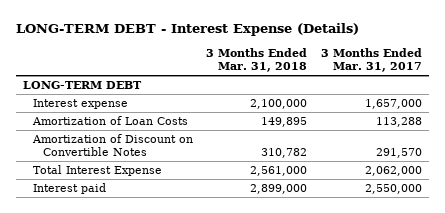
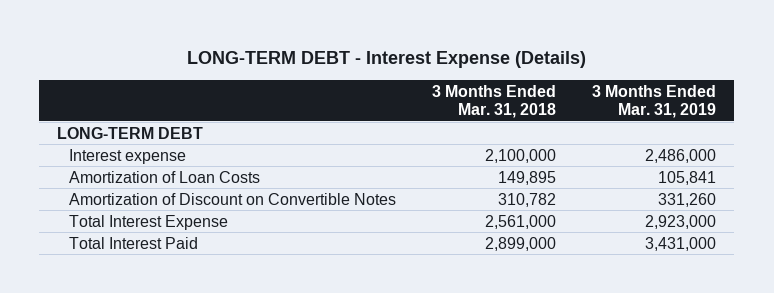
- | 3 Months Ended Mar. 31, 2018 | 3 Months Ended Mar. 31, 2017
+ | 3 Months Ended Mar. 31, 2018 | 3 Months Ended Mar. 31, 2019
- Interest paid | 2,899,000 | 2,550,000
+ Total Interest Paid | 2,899,000 | 3,431,000

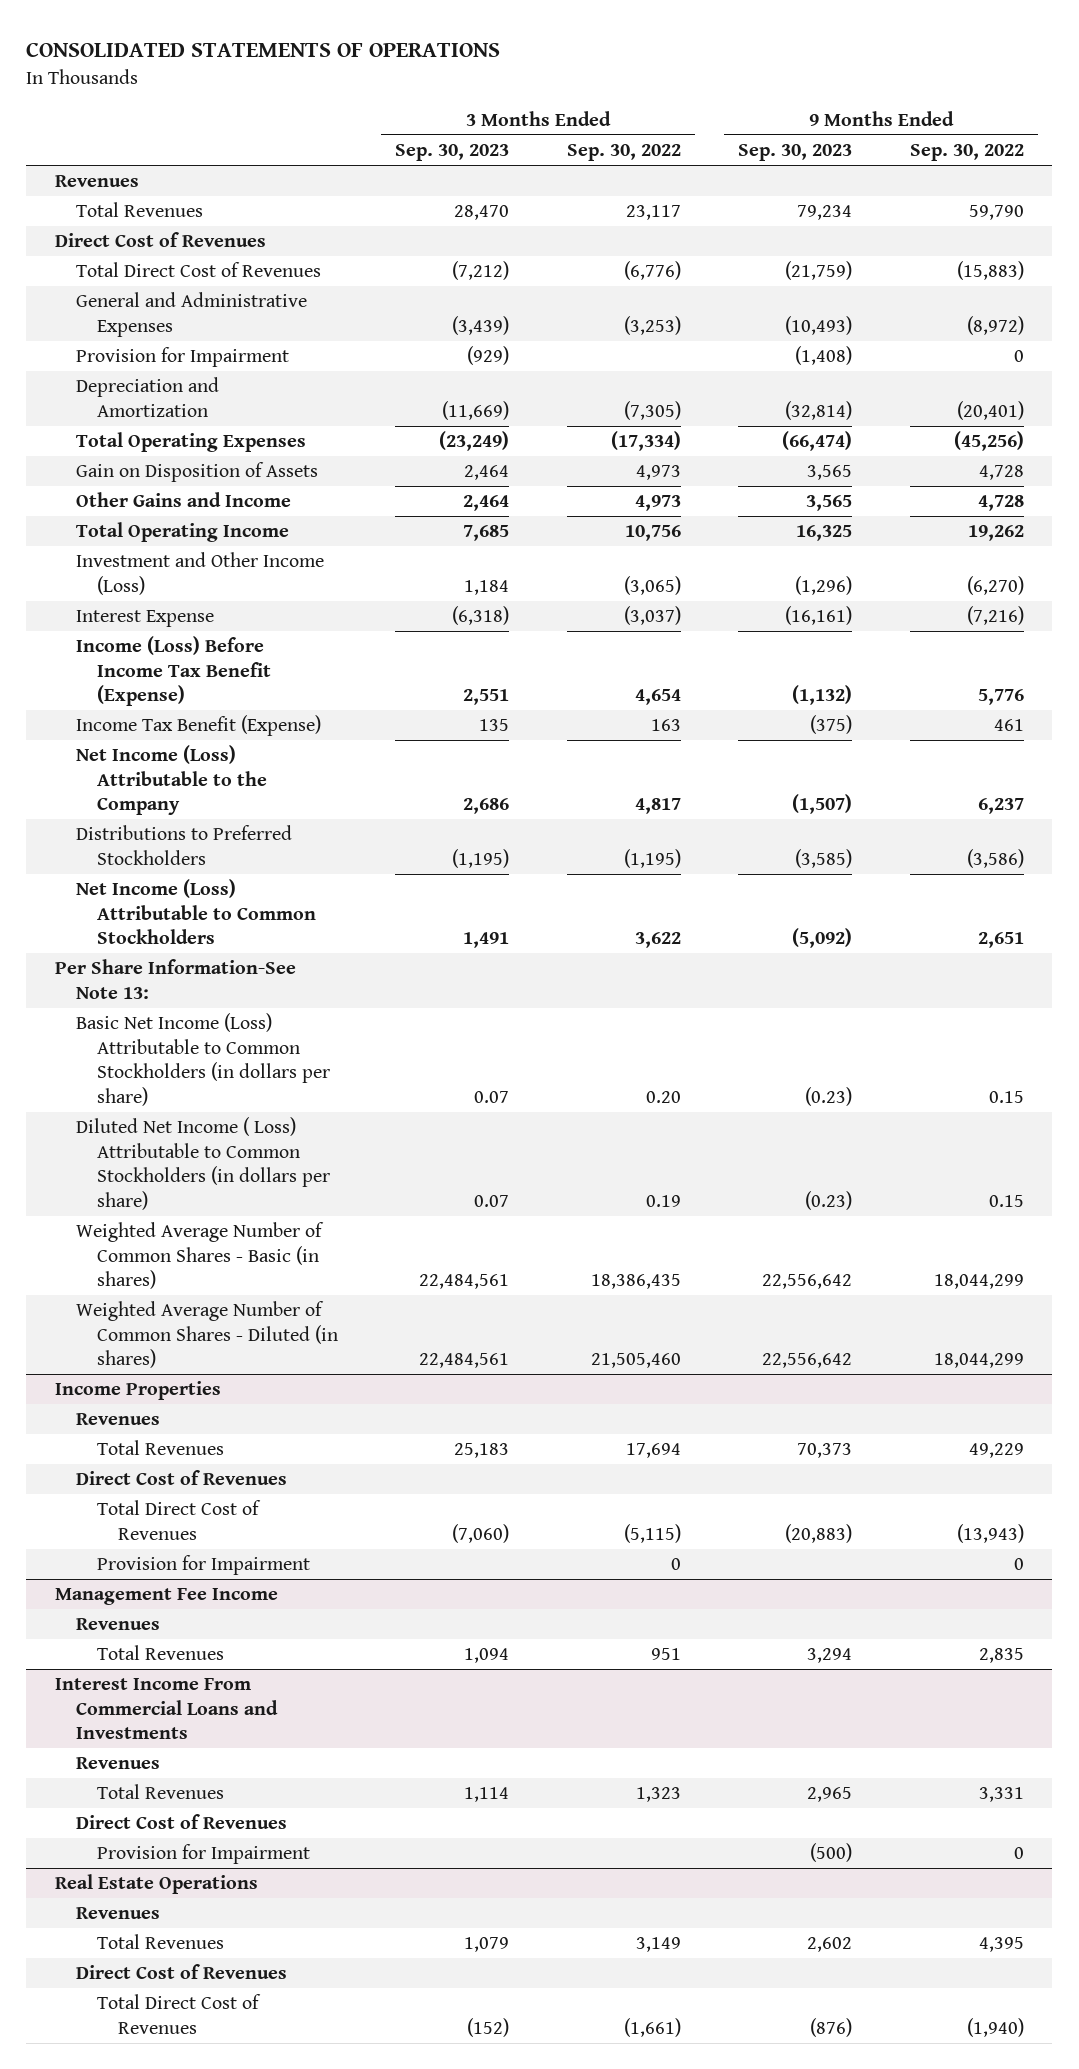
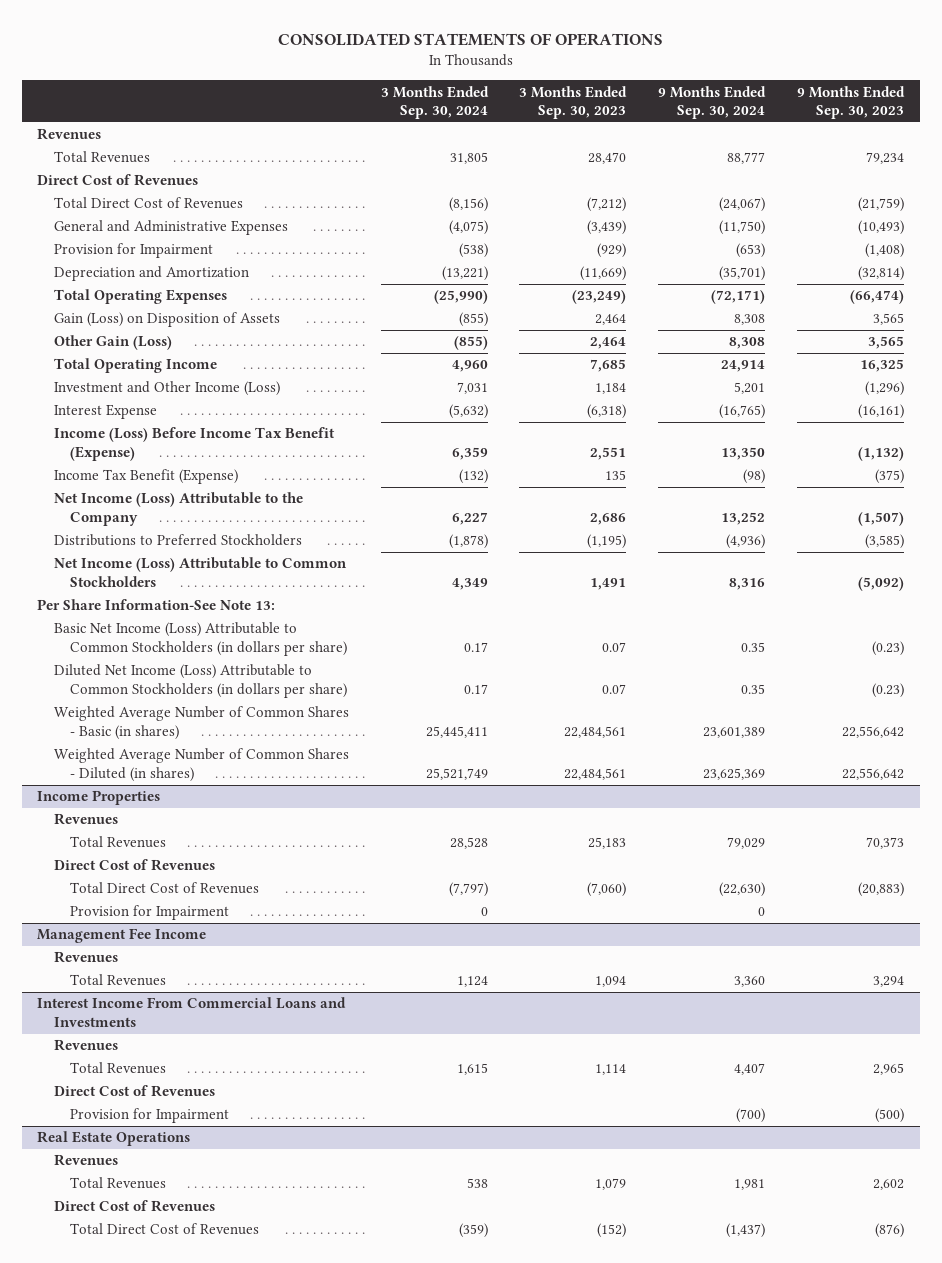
- | 3 Months Ended Sep. 30, 2023 | 3 Months Ended Sep. 30, 2022 | 9 Months Ended Sep. 30, 2023 | 9 Months Ended Sep. 30, 2022
+ | 3 Months Ended Sep. 30, 2024 | 3 Months Ended Sep. 30, 2023 | 9 Months Ended Sep. 30, 2024 | 9 Months Ended Sep. 30, 2023
- Gain on Disposition of Assets | 2,464 | 4,973 | 3,565 | 4,728
- Other Gains and Income | 2,464 | 4,973 | 3,565 | 4,728
+ Gain (Loss) on Disposition of Assets | (855) | 2,464 | 8,308 | 3,565
+ Other Gain (Loss) | (855) | 2,464 | 8,308 | 3,565
- Diluted Net Income ( Loss) Attributable to Common Stockholders (in dollars per share) | 0.07 | 0.19 | (0.23) | 0.15
+ Diluted Net Income (Loss) Attributable to Common Stockholders (in dollars per share) | 0.17 | 0.07 | 0.35 | (0.23)

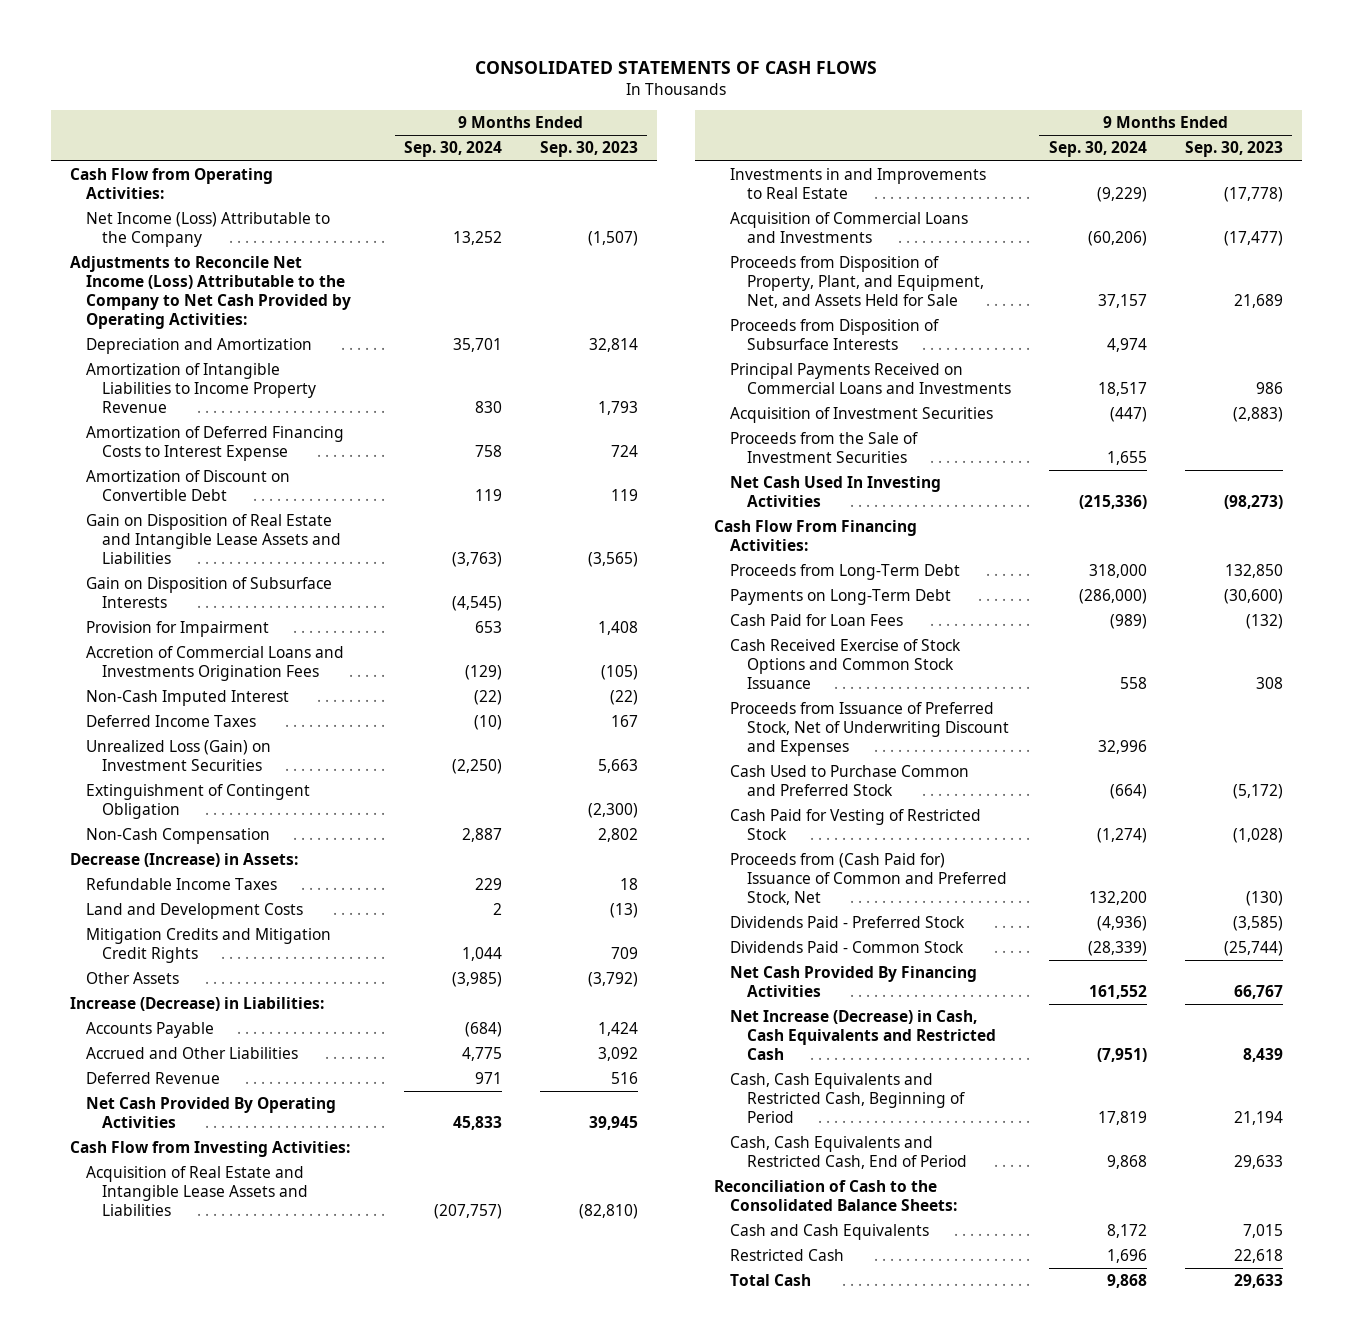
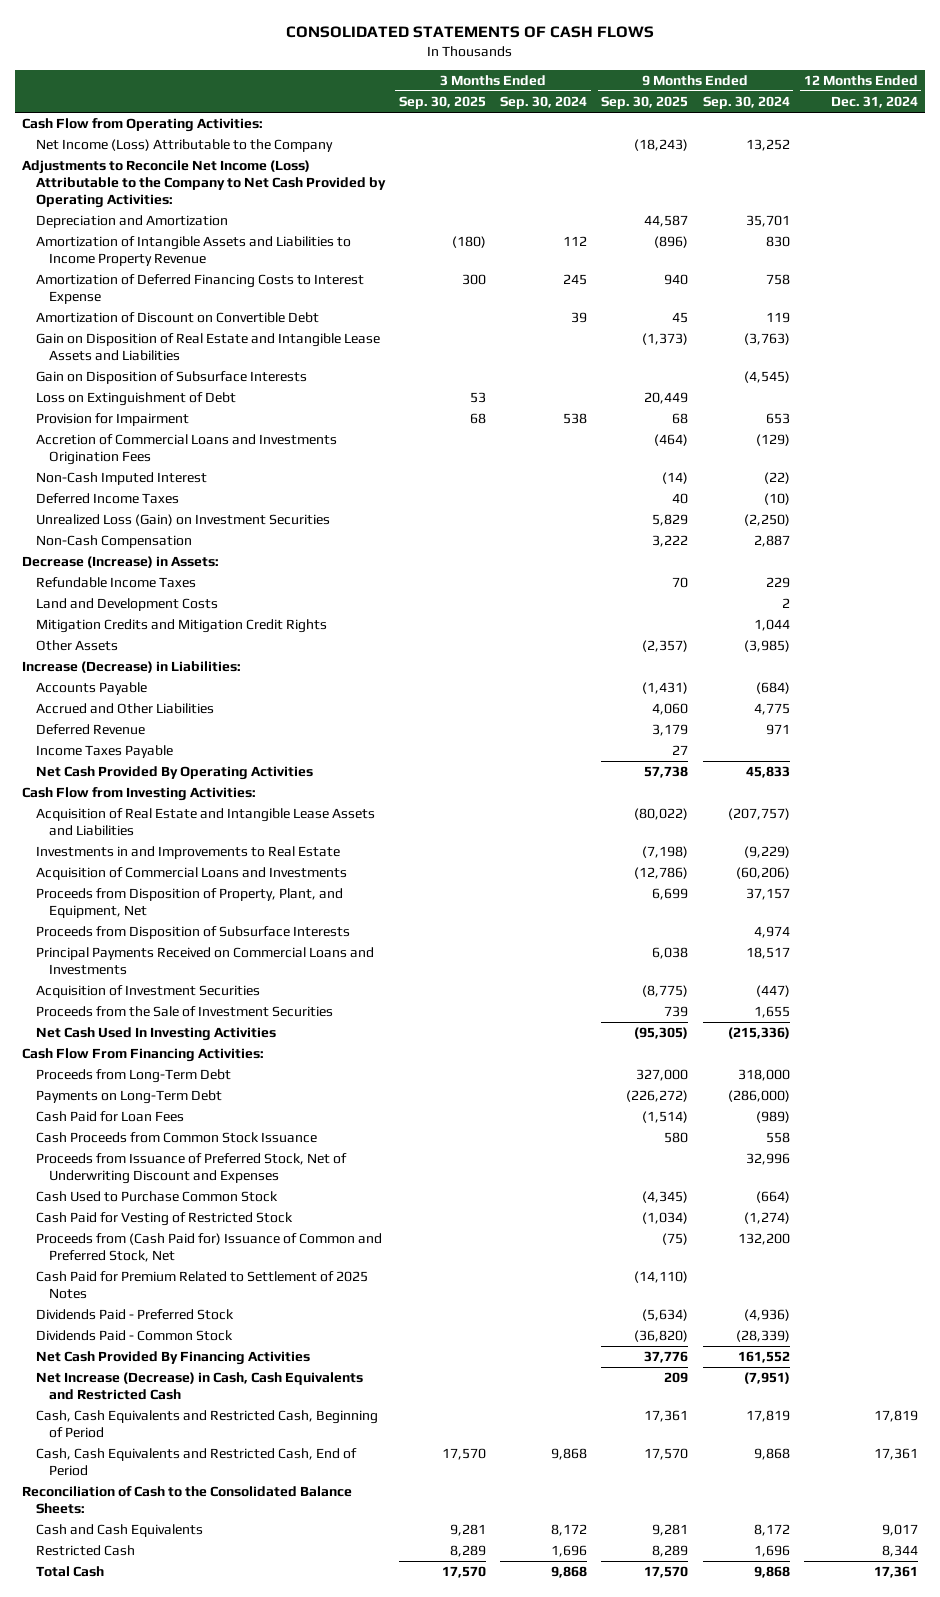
- | 9 Months Ended Sep. 30, 2024 | 9 Months Ended Sep. 30, 2023
+ | 3 Months Ended Sep. 30, 2025 | 3 Months Ended Sep. 30, 2024 | 9 Months Ended Sep. 30, 2025 | 9 Months Ended Sep. 30, 2024 | 12 Months Ended Dec. 31, 2024
- Amortization of Intangible Liabilities to Income Property Revenue | 830 | 1,793
+ Amortization of Intangible Assets and Liabilities to Income Property Revenue | (180) | 112 | (896) | 830 |
+ Loss on Extinguishment of Debt | 53 | | 20,449 | |
- Extinguishment of Contingent Obligation | | (2,300)
+ Income Taxes Payable | | | 27 | |
- Proceeds from Disposition of Property, Plant, and Equipment, Net, and Assets Held for Sale | 37,157 | 21,689
+ Proceeds from Disposition of Property, Plant, and Equipment, Net | | | 6,699 | 37,157 |
- Cash Received Exercise of Stock Options and Common Stock Issuance | 558 | 308
+ Cash Proceeds from Common Stock Issuance | | | 580 | 558 |
- Cash Used to Purchase Common and Preferred Stock | (664) | (5,172)
+ Cash Used to Purchase Common Stock | | | (4,345) | (664) |
+ Cash Paid for Premium Related to Settlement of 2025 Notes | | | (14,110) | |

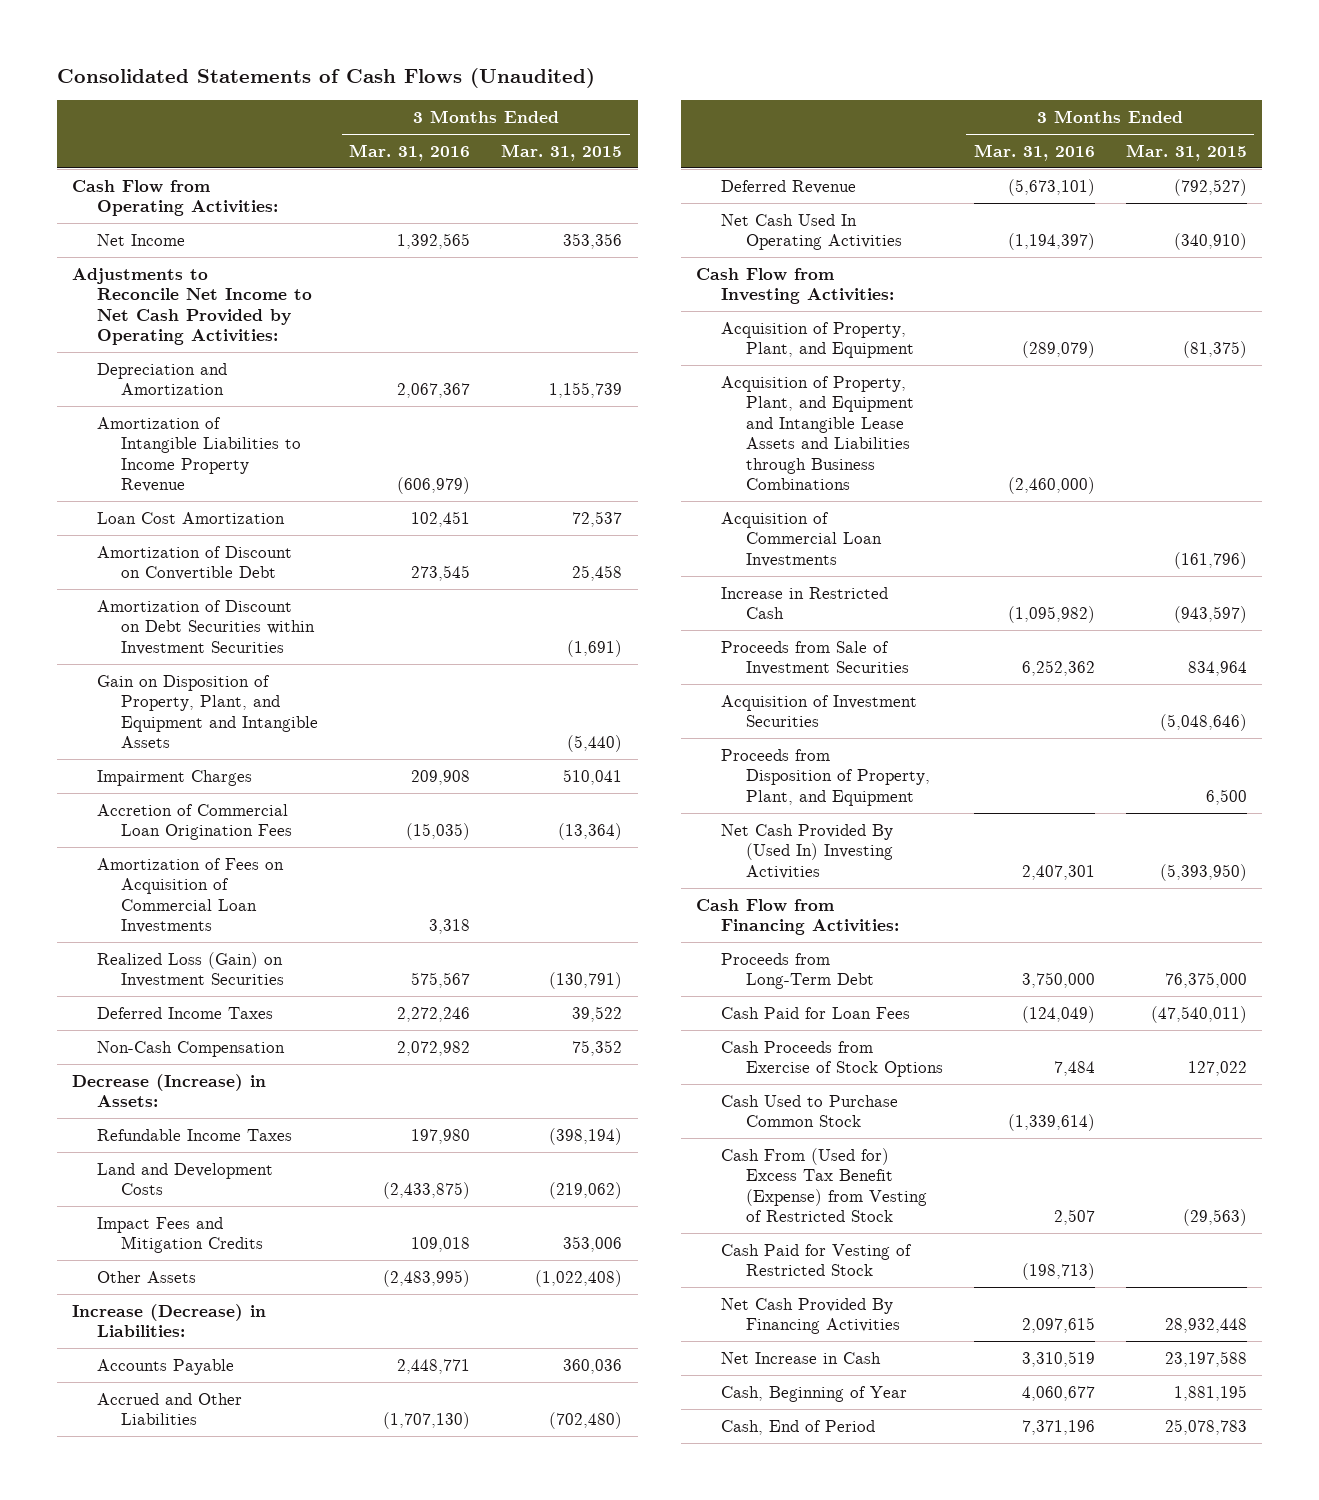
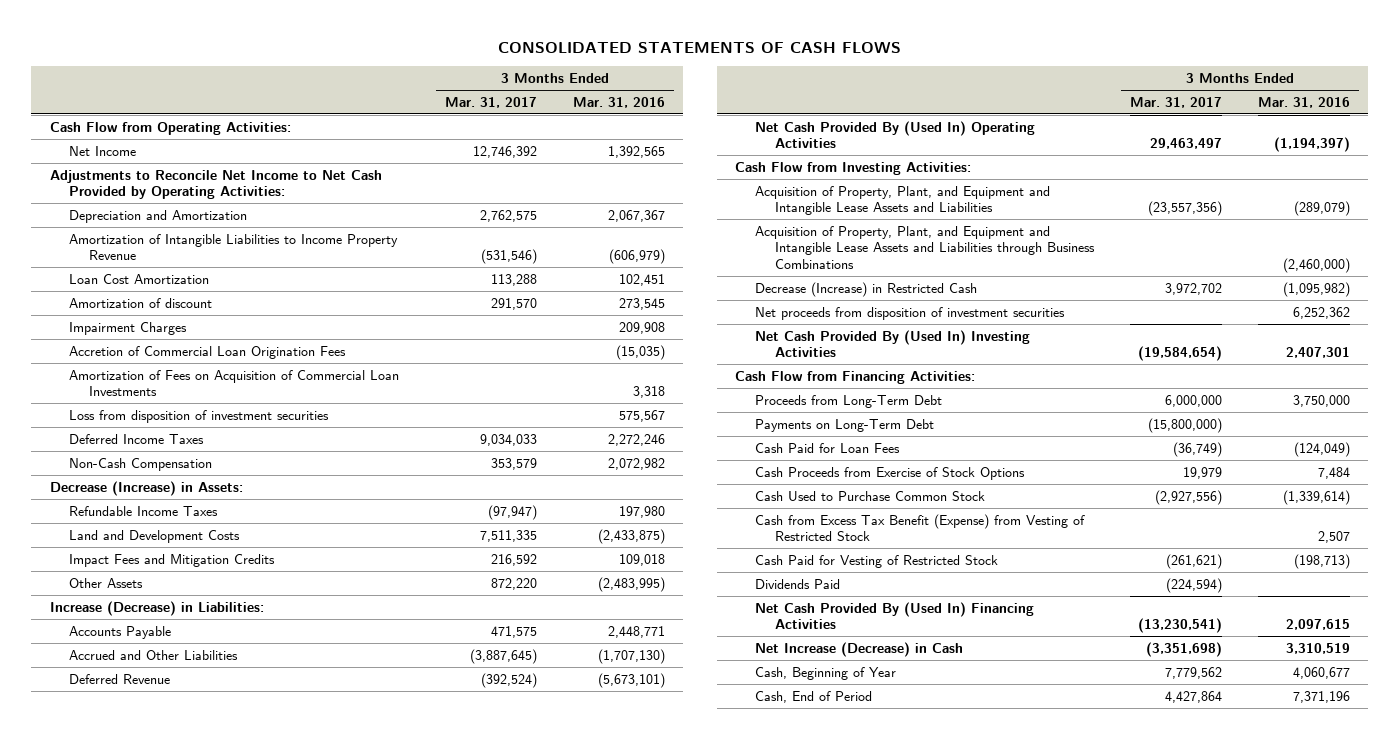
- Consolidated Statements of Cash Flows (Unaudited)
+ CONSOLIDATED STATEMENTS OF CASH FLOWS
- | 3 Months Ended Mar. 31, 2016 | 3 Months Ended Mar. 31, 2015
+ | 3 Months Ended Mar. 31, 2017 | 3 Months Ended Mar. 31, 2016
- Amortization of Discount on Convertible Debt | 273,545 | 25,458
- Amortization of Discount on Debt Securities within Investment Securities | | (1,691)
- Gain on Disposition of Property, Plant, and Equipment and Intangible Assets | | (5,440)
+ Amortization of discount | 291,570 | 273,545
- Realized Loss (Gain) on Investment Securities | 575,567 | (130,791)
+ Loss from disposition of investment securities | | 575,567
- Net Cash Used In Operating Activities | (1,194,397) | (340,910)
+ Net Cash Provided By (Used In) Operating Activities | 29,463,497 | (1,194,397)
- Acquisition of Property, Plant, and Equipment | (289,079) | (81,375)
+ Acquisition of Property, Plant, and Equipment and Intangible Lease Assets and Liabilities | (23,557,356) | (289,079)
- Acquisition of Commercial Loan Investments | | (161,796)
- Increase in Restricted Cash | (1,095,982) | (943,597)
- Proceeds from Sale of Investment Securities | 6,252,362 | 834,964
- Acquisition of Investment Securities | | (5,048,646)
- Proceeds from Disposition of Property, Plant, and Equipment | | 6,500
+ Decrease (Increase) in Restricted Cash | 3,972,702 | (1,095,982)
+ Net proceeds from disposition of investment securities | | 6,252,362
+ Payments on Long-Term Debt | (15,800,000) |
- Cash From (Used for) Excess Tax Benefit (Expense) from Vesting of Restricted Stock | 2,507 | (29,563)
+ Cash from Excess Tax Benefit (Expense) from Vesting of Restricted Stock | | 2,507
- Net Cash Provided By Financing Activities | 2,097,615 | 28,932,448
- Net Increase in Cash | 3,310,519 | 23,197,588
+ Dividends Paid | (224,594) |
+ Net Cash Provided By (Used In) Financing Activities | (13,230,541) | 2,097,615
+ Net Increase (Decrease) in Cash | (3,351,698) | 3,310,519

